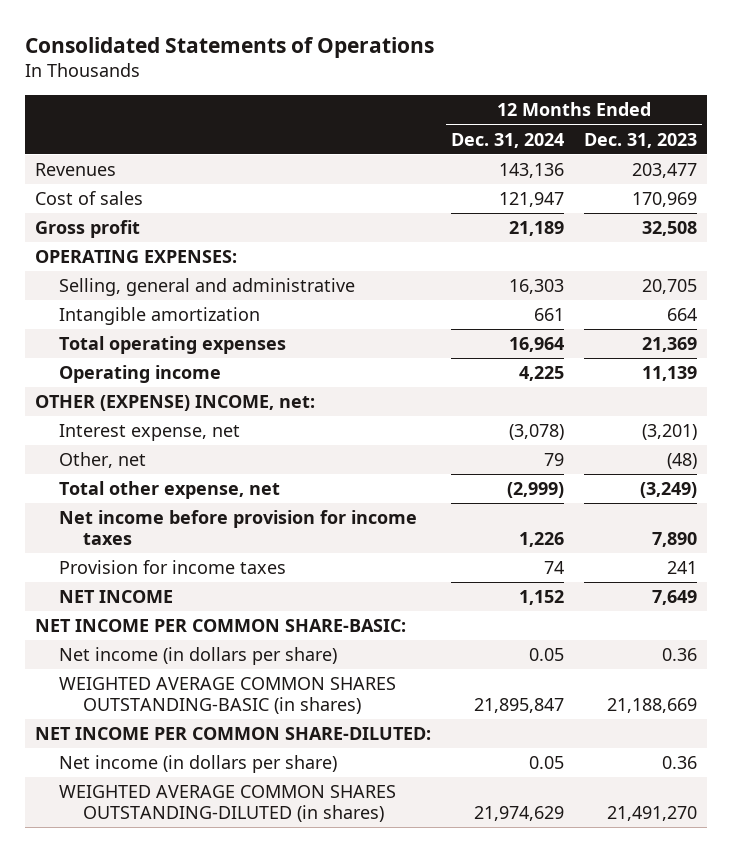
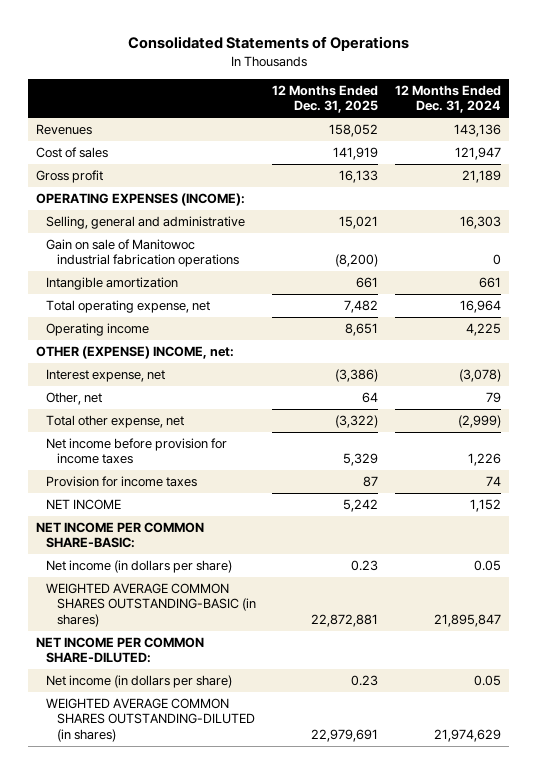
- | 12 Months Ended Dec. 31, 2024 | 12 Months Ended Dec. 31, 2023
+ | 12 Months Ended Dec. 31, 2025 | 12 Months Ended Dec. 31, 2024
- OPERATING EXPENSES:
+ OPERATING EXPENSES (INCOME):
+ Gain on sale of Manitowoc industrial fabrication operations | (8,200) | 0
- Total operating expenses | 16,964 | 21,369
+ Total operating expense, net | 7,482 | 16,964

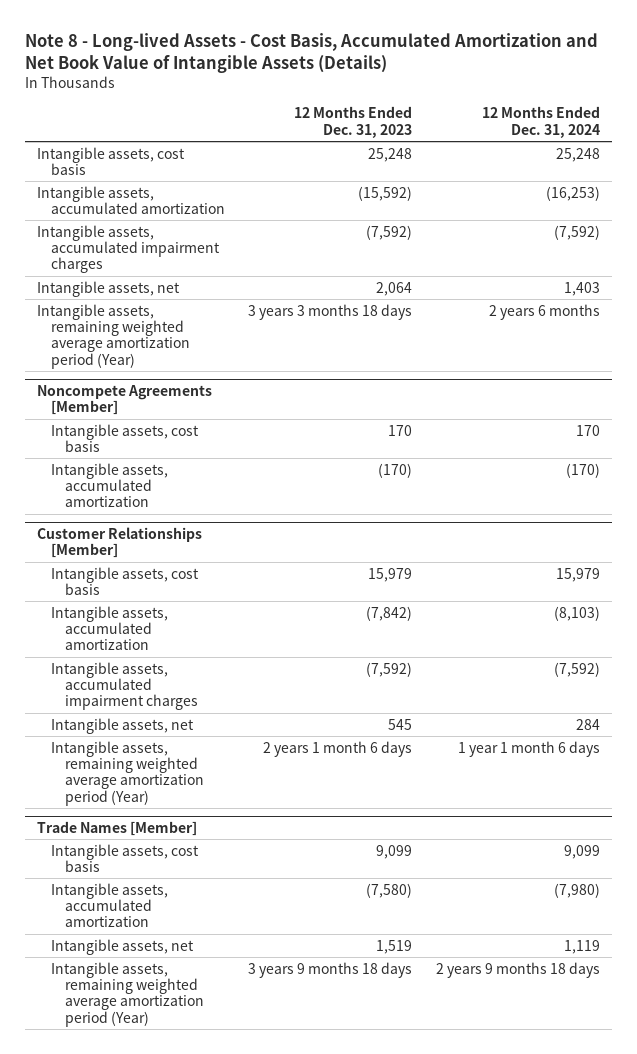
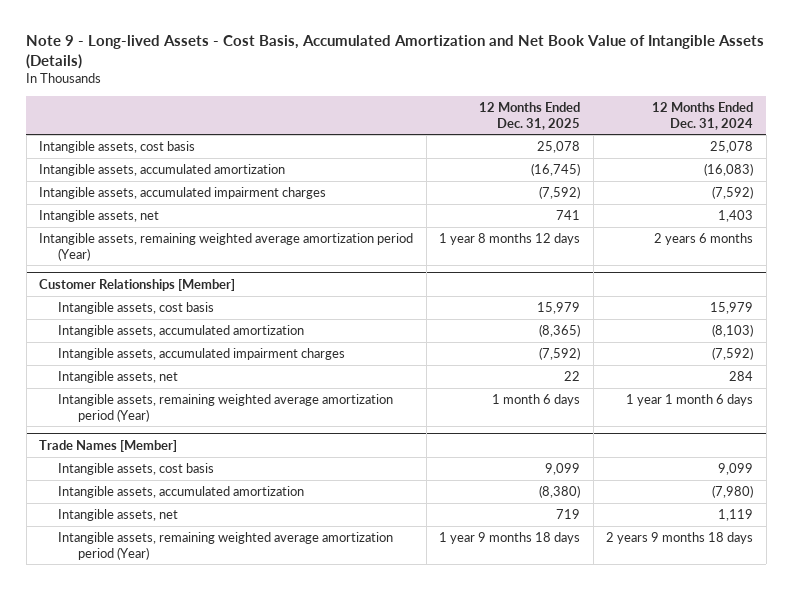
- Note 8 - Long-lived Assets - Cost Basis, Accumulated Amortization and Net Book Value of Intangible Assets (Details)
+ Note 9 - Long-lived Assets - Cost Basis, Accumulated Amortization and Net Book Value of Intangible Assets (Details)
- | 12 Months Ended Dec. 31, 2023 | 12 Months Ended Dec. 31, 2024
+ | 12 Months Ended Dec. 31, 2025 | 12 Months Ended Dec. 31, 2024
- Intangible assets, cost basis | 25,248 | 25,248
- Intangible assets, accumulated amortization | (15,592) | (16,253)
+ Intangible assets, cost basis | 25,078 | 25,078
+ Intangible assets, accumulated amortization | (16,745) | (16,083)
- Noncompete Agreements [Member]
- Intangible assets, cost basis | 170 | 170
- Intangible assets, accumulated amortization | (170) | (170)

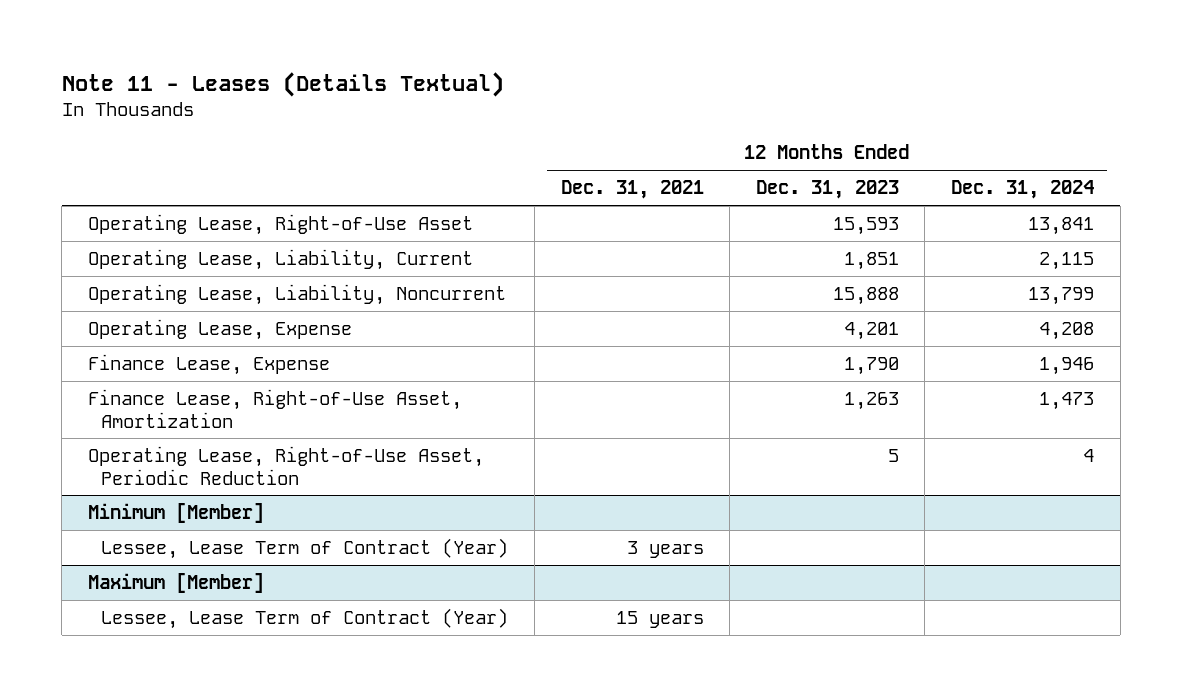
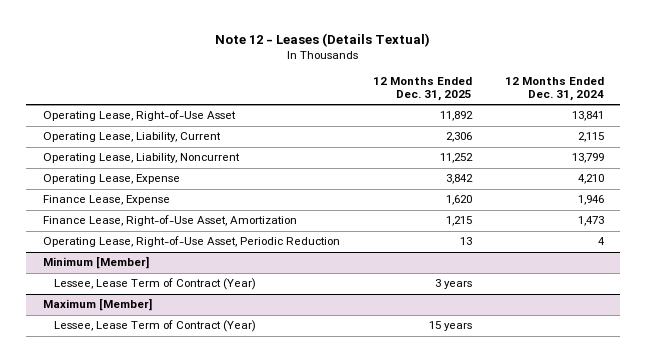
- Note 11 - Leases (Details Textual)
+ Note 12 - Leases (Details Textual)
- | 12 Months Ended Dec. 31, 2021 | 12 Months Ended Dec. 31, 2023 | 12 Months Ended Dec. 31, 2024
+ | 12 Months Ended Dec. 31, 2025 | 12 Months Ended Dec. 31, 2024
- Operating Lease, Expense | | 4,201 | 4,208
+ Operating Lease, Expense | 3,842 | 4,210

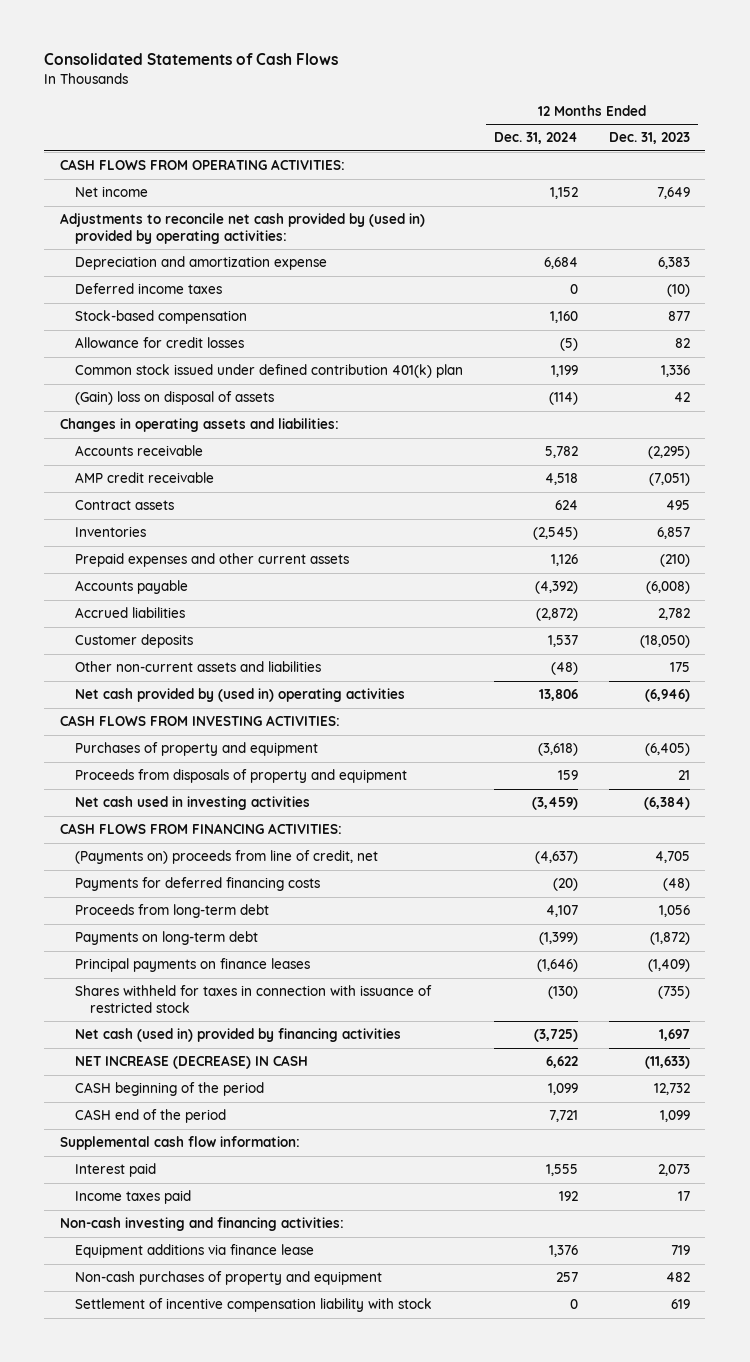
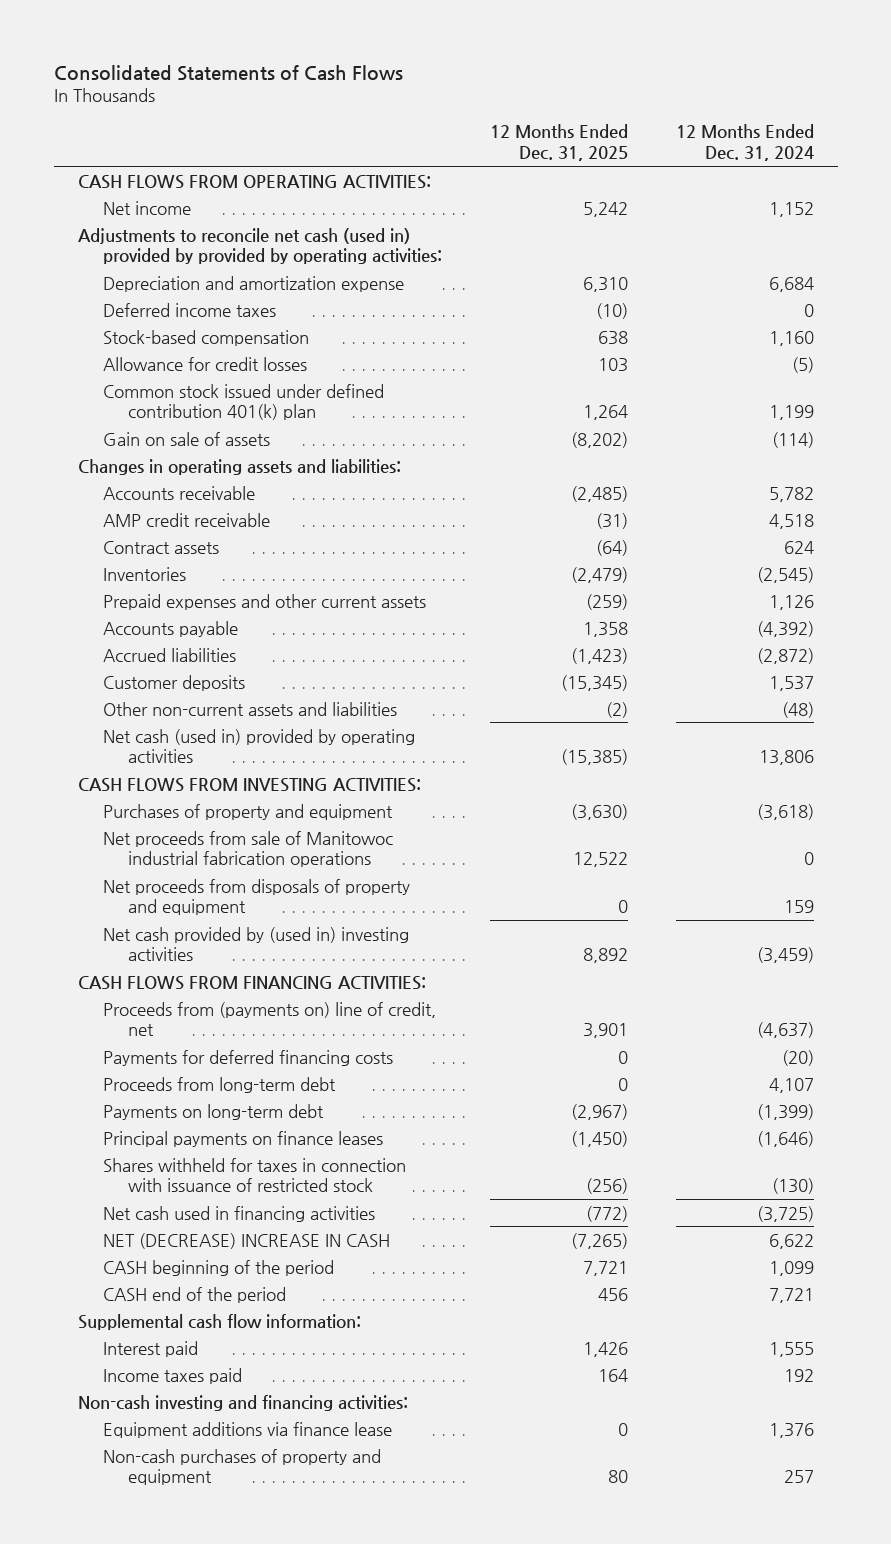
- | 12 Months Ended Dec. 31, 2024 | 12 Months Ended Dec. 31, 2023
+ | 12 Months Ended Dec. 31, 2025 | 12 Months Ended Dec. 31, 2024
- Adjustments to reconcile net cash provided by (used in) provided by operating activities:
+ Adjustments to reconcile net cash (used in) provided by provided by operating activities:
- (Gain) loss on disposal of assets | (114) | 42
+ Gain on sale of assets | (8,202) | (114)
- Net cash provided by (used in) operating activities | 13,806 | (6,946)
+ Net cash (used in) provided by operating activities | (15,385) | 13,806
- Proceeds from disposals of property and equipment | 159 | 21
- Net cash used in investing activities | (3,459) | (6,384)
+ Net proceeds from sale of Manitowoc industrial fabrication operations | 12,522 | 0
+ Net proceeds from disposals of property and equipment | 0 | 159
+ Net cash provided by (used in) investing activities | 8,892 | (3,459)
- (Payments on) proceeds from line of credit, net | (4,637) | 4,705
+ Proceeds from (payments on) line of credit, net | 3,901 | (4,637)
- Net cash (used in) provided by financing activities | (3,725) | 1,697
- NET INCREASE (DECREASE) IN CASH | 6,622 | (11,633)
+ Net cash used in financing activities | (772) | (3,725)
+ NET (DECREASE) INCREASE IN CASH | (7,265) | 6,622
- Settlement of incentive compensation liability with stock | 0 | 619

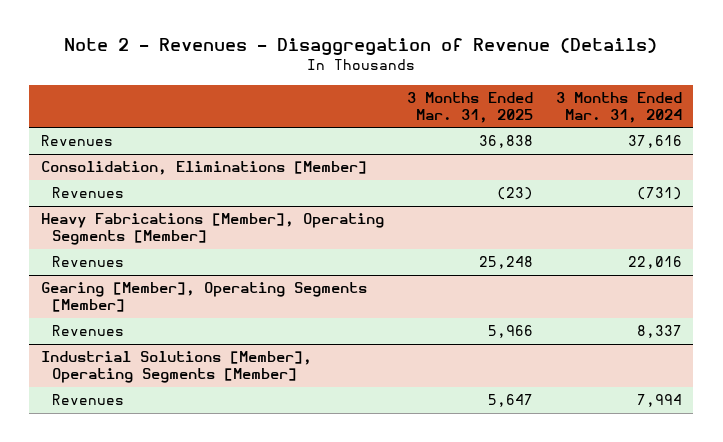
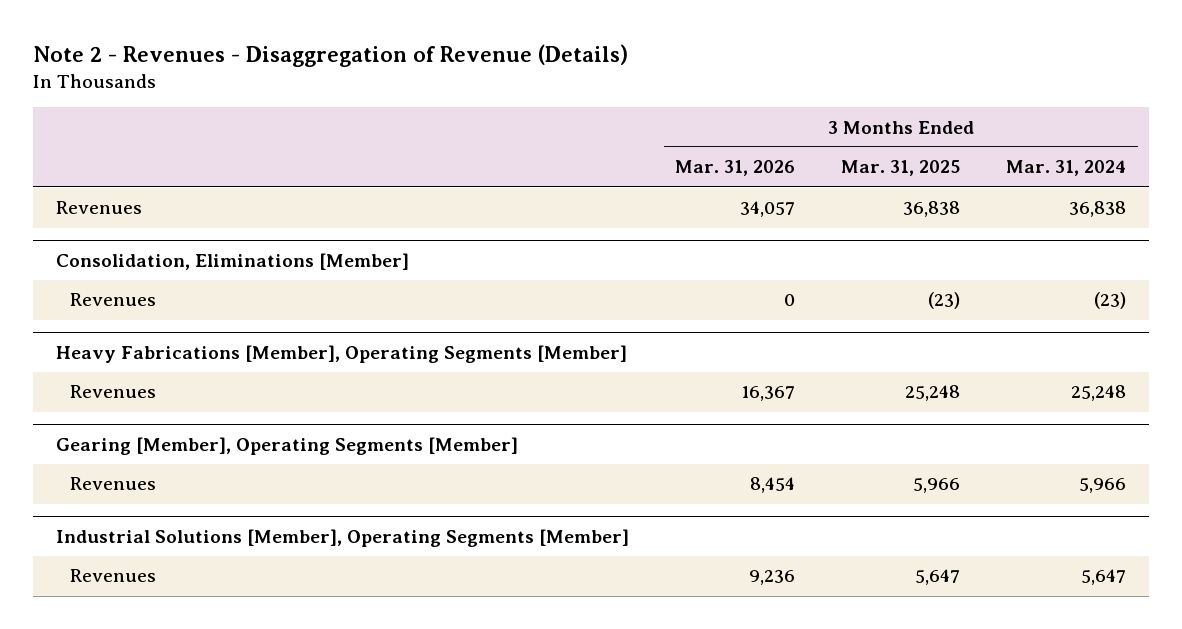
- | 3 Months Ended Mar. 31, 2025 | 3 Months Ended Mar. 31, 2024
+ | 3 Months Ended Mar. 31, 2026 | 3 Months Ended Mar. 31, 2025 | 3 Months Ended Mar. 31, 2024
- Revenues | 36,838 | 37,616
+ Revenues | 34,057 | 36,838 | 36,838
@ Consolidation, Eliminations [Member]
- Revenues | (23) | (731)
+ Revenues | 0 | (23) | (23)
@ Heavy Fabrications [Member], Operating Segments [Member]
- Revenues | 25,248 | 22,016
+ Revenues | 16,367 | 25,248 | 25,248
@ Gearing [Member], Operating Segments [Member]
- Revenues | 5,966 | 8,337
+ Revenues | 8,454 | 5,966 | 5,966
@ Industrial Solutions [Member], Operating Segments [Member]
- Revenues | 5,647 | 7,994
+ Revenues | 9,236 | 5,647 | 5,647

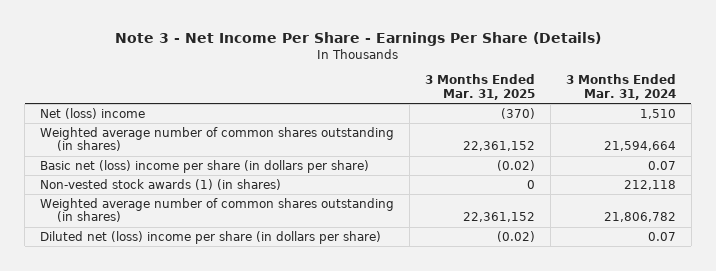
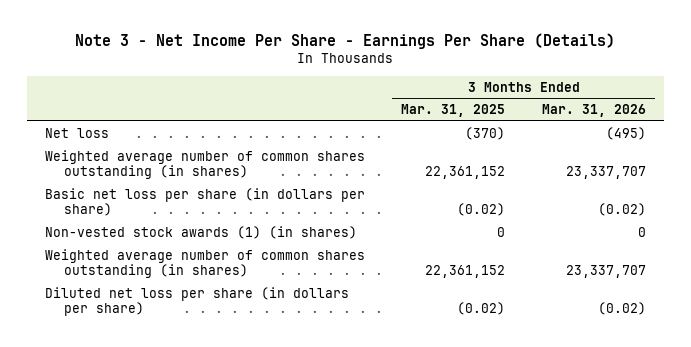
- | 3 Months Ended Mar. 31, 2025 | 3 Months Ended Mar. 31, 2024
+ | 3 Months Ended Mar. 31, 2025 | 3 Months Ended Mar. 31, 2026
- Net (loss) income | (370) | 1,510
+ Net loss | (370) | (495)
- Basic net (loss) income per share (in dollars per share) | (0.02) | 0.07
+ Basic net loss per share (in dollars per share) | (0.02) | (0.02)
- Diluted net (loss) income per share (in dollars per share) | (0.02) | 0.07
+ Diluted net loss per share (in dollars per share) | (0.02) | (0.02)

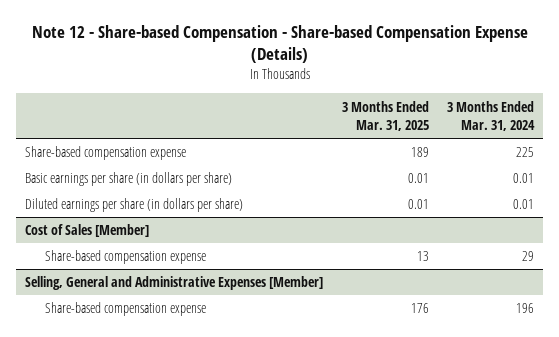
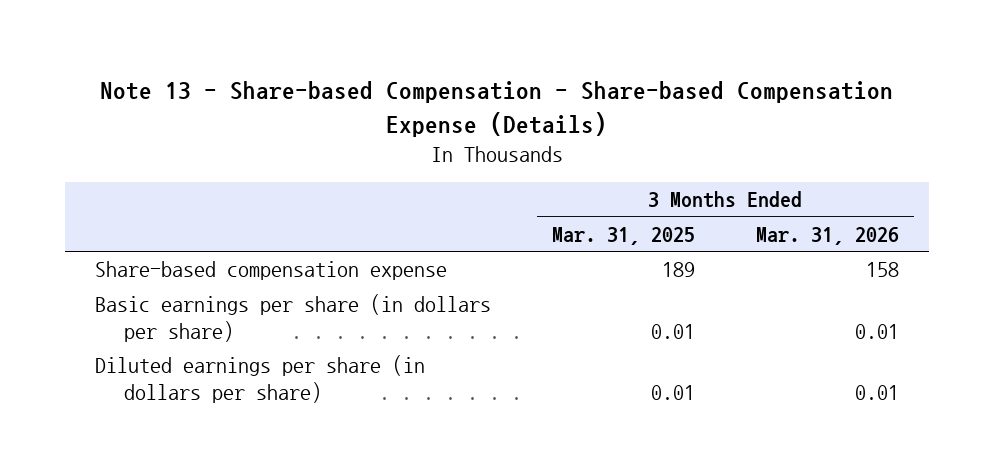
- Note 12 - Share-based Compensation - Share-based Compensation Expense (Details)
+ Note 13 - Share-based Compensation - Share-based Compensation Expense (Details)
- | 3 Months Ended Mar. 31, 2025 | 3 Months Ended Mar. 31, 2024
+ | 3 Months Ended Mar. 31, 2025 | 3 Months Ended Mar. 31, 2026
- Cost of Sales [Member]
- Share-based compensation expense | 13 | 29
- Selling, General and Administrative Expenses [Member]
- Share-based compensation expense | 176 | 196

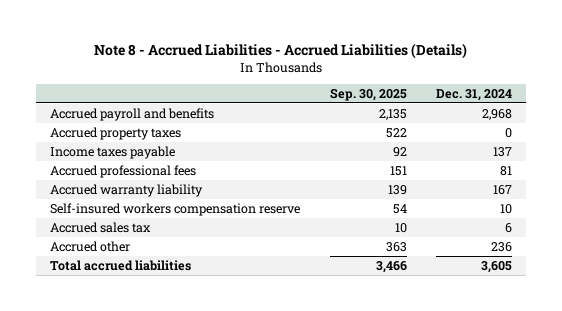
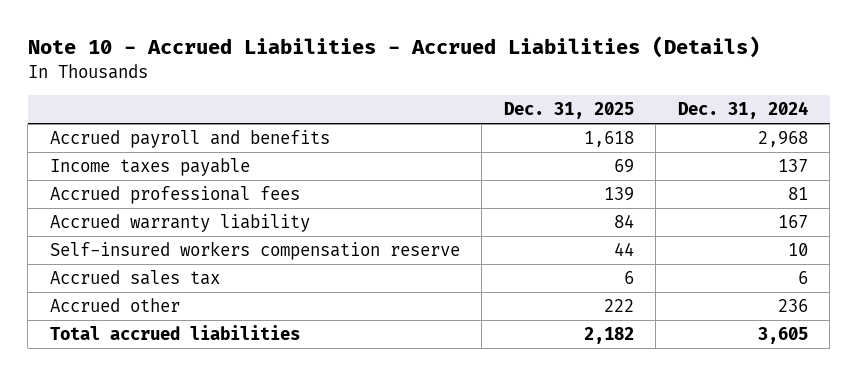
- Note 8 - Accrued Liabilities - Accrued Liabilities (Details)
+ Note 10 - Accrued Liabilities - Accrued Liabilities (Details)
- | Sep. 30, 2025 | Dec. 31, 2024
+ | Dec. 31, 2025 | Dec. 31, 2024
- Accrued property taxes | 522 | 0

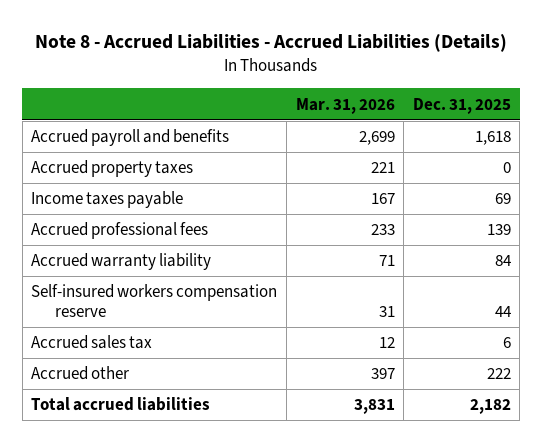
- Note 10 - Accrued Liabilities - Accrued Liabilities (Details)
+ Note 8 - Accrued Liabilities - Accrued Liabilities (Details)
- | Dec. 31, 2025 | Dec. 31, 2024
+ | Mar. 31, 2026 | Dec. 31, 2025
+ Accrued property taxes | 221 | 0

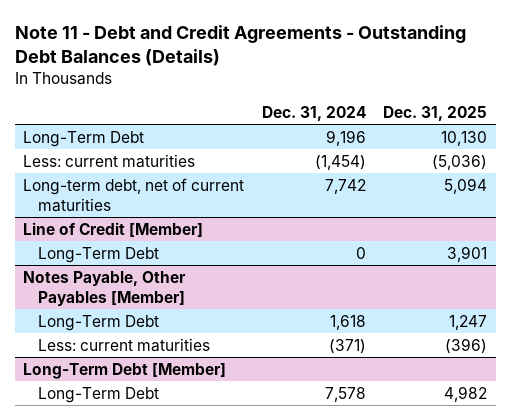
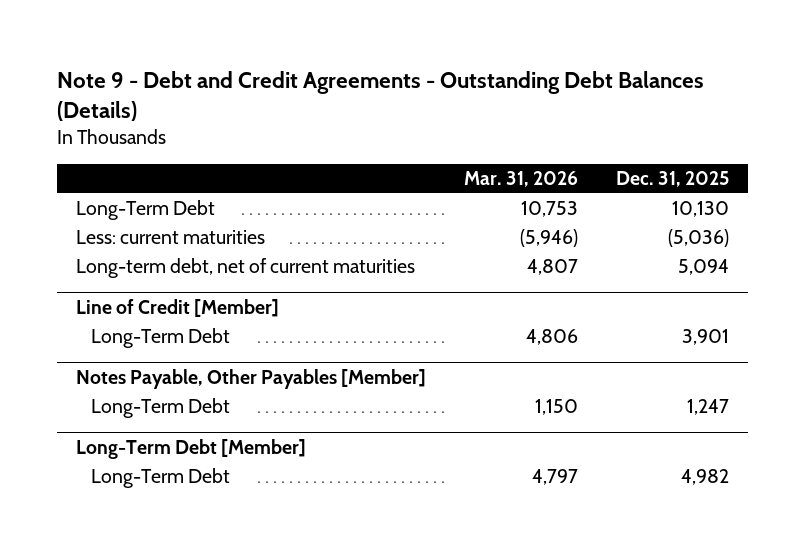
- Note 11 - Debt and Credit Agreements - Outstanding Debt Balances (Details)
+ Note 9 - Debt and Credit Agreements - Outstanding Debt Balances (Details)
- | Dec. 31, 2024 | Dec. 31, 2025
+ | Mar. 31, 2026 | Dec. 31, 2025
@ Notes Payable, Other Payables [Member]
- Less: current maturities | (371) | (396)

